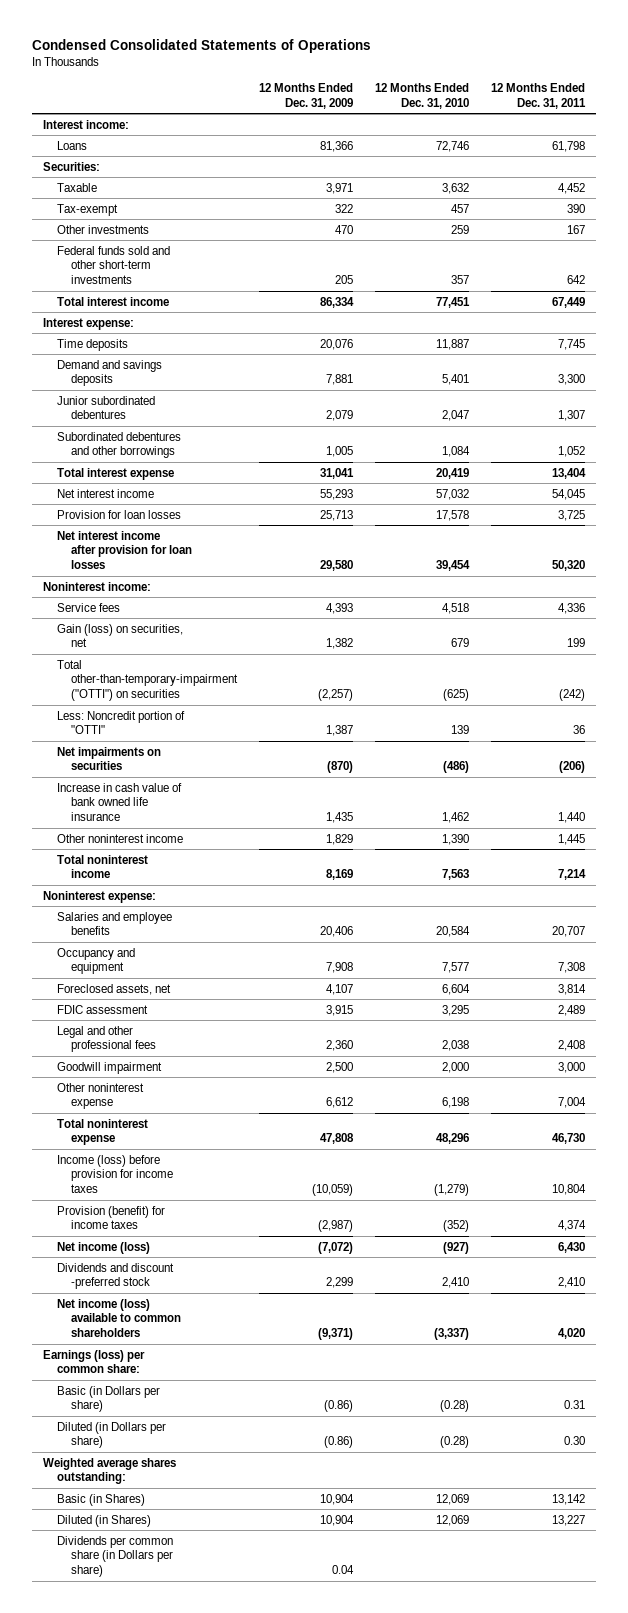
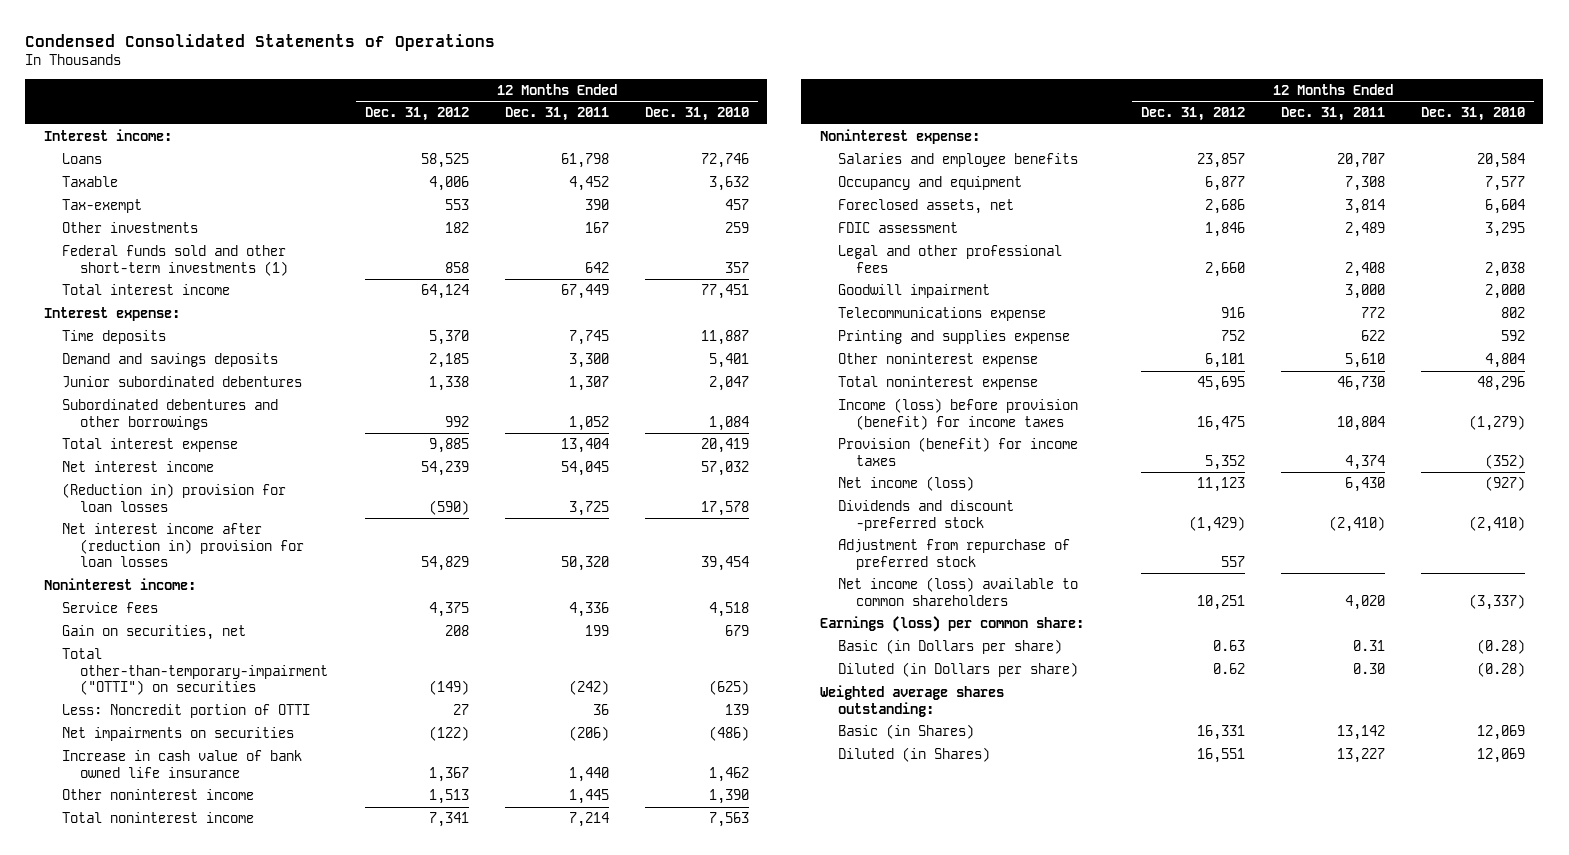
- | 12 Months Ended Dec. 31, 2009 | 12 Months Ended Dec. 31, 2010 | 12 Months Ended Dec. 31, 2011
+ | 12 Months Ended Dec. 31, 2012 | 12 Months Ended Dec. 31, 2011 | 12 Months Ended Dec. 31, 2010
- Securities:
- Federal funds sold and other short-term investments | 205 | 357 | 642
+ Federal funds sold and other short-term investments (1) | 858 | 642 | 357
- Provision for loan losses | 25,713 | 17,578 | 3,725
- Net interest income after provision for loan losses | 29,580 | 39,454 | 50,320
+ (Reduction in) provision for loan losses | (590) | 3,725 | 17,578
+ Net interest income after (reduction in) provision for loan losses | 54,829 | 50,320 | 39,454
- Gain (loss) on securities, net | 1,382 | 679 | 199
+ Gain on securities, net | 208 | 199 | 679
- Less: Noncredit portion of "OTTI" | 1,387 | 139 | 36
+ Less: Noncredit portion of OTTI | 27 | 36 | 139
- Other noninterest expense | 6,612 | 6,198 | 7,004
+ Telecommunications expense | 916 | 772 | 802
+ Printing and supplies expense | 752 | 622 | 592
+ Other noninterest expense | 6,101 | 5,610 | 4,804
- Income (loss) before provision for income taxes | (10,059) | (1,279) | 10,804
+ Income (loss) before provision (benefit) for income taxes | 16,475 | 10,804 | (1,279)
- Dividends and discount -preferred stock | 2,299 | 2,410 | 2,410
+ Dividends and discount -preferred stock | (1,429) | (2,410) | (2,410)
+ Adjustment from repurchase of preferred stock | 557 | |
- Dividends per common share (in Dollars per share) | 0.04 | |

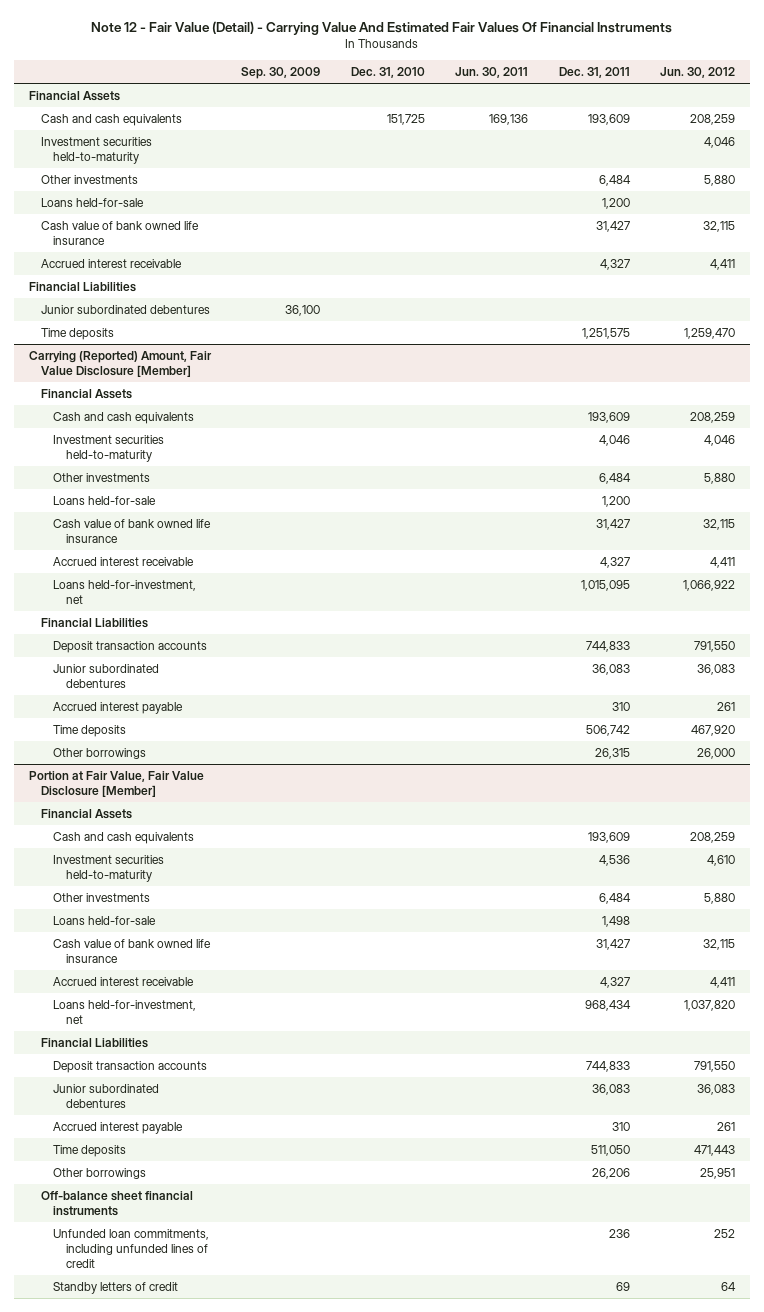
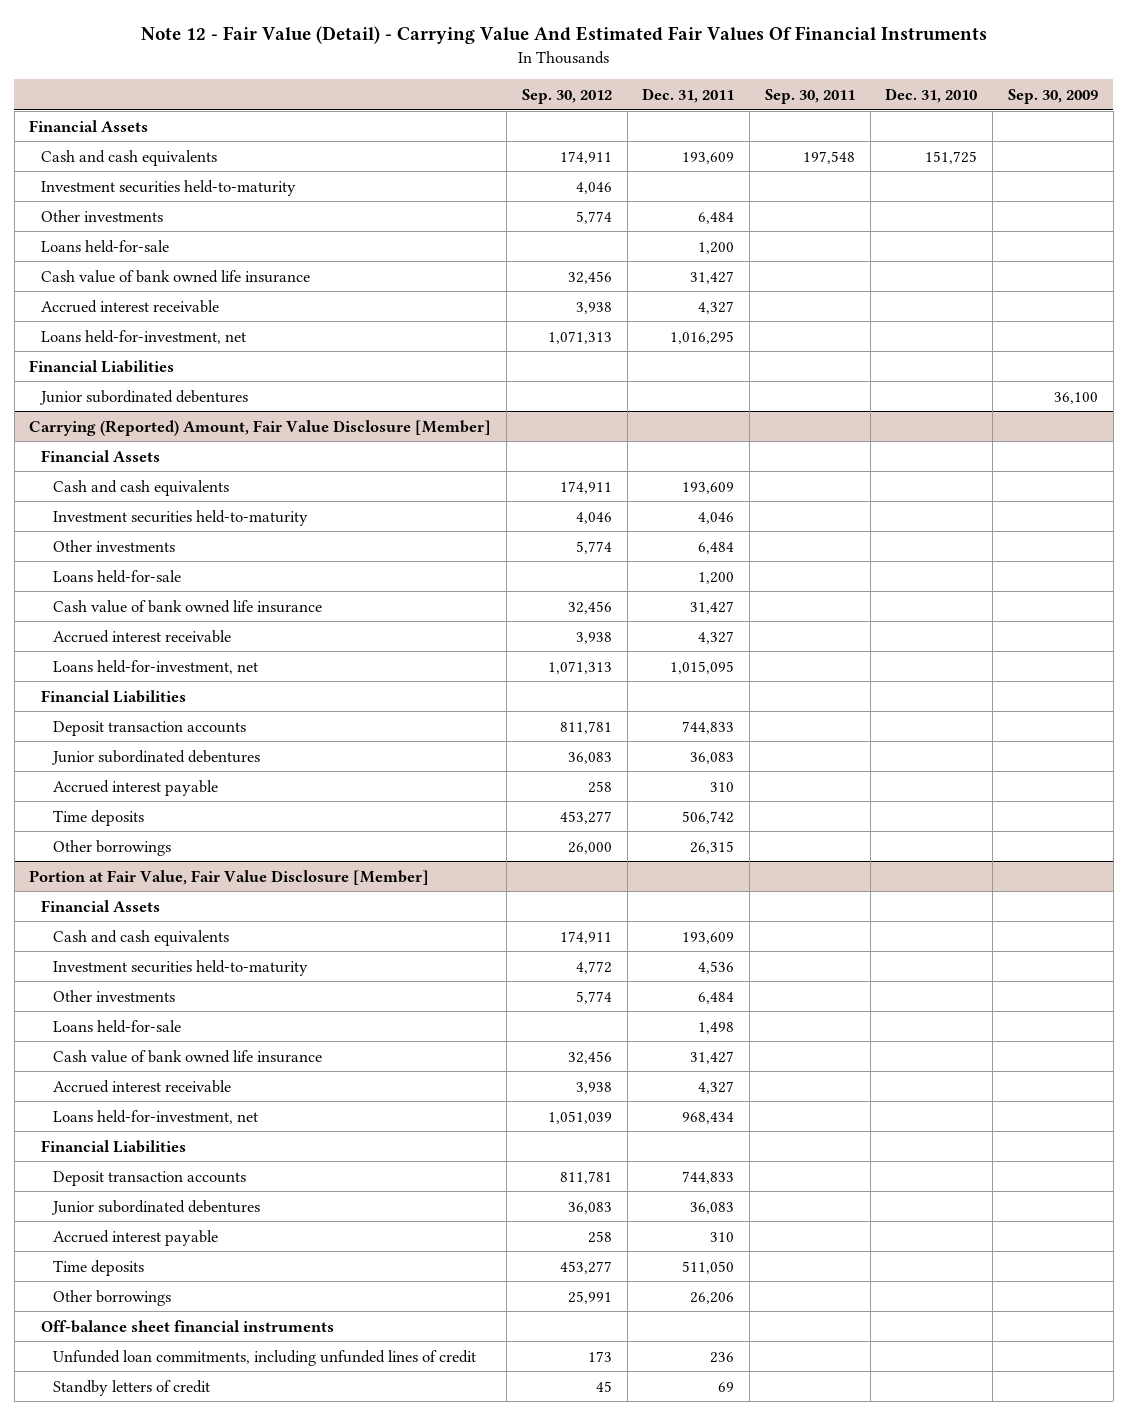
- | Sep. 30, 2009 | Dec. 31, 2010 | Jun. 30, 2011 | Dec. 31, 2011 | Jun. 30, 2012
+ | Sep. 30, 2012 | Dec. 31, 2011 | Sep. 30, 2011 | Dec. 31, 2010 | Sep. 30, 2009
+ Loans held-for-investment, net | 1,071,313 | 1,016,295 | | |
- Time deposits | | | | 1,251,575 | 1,259,470

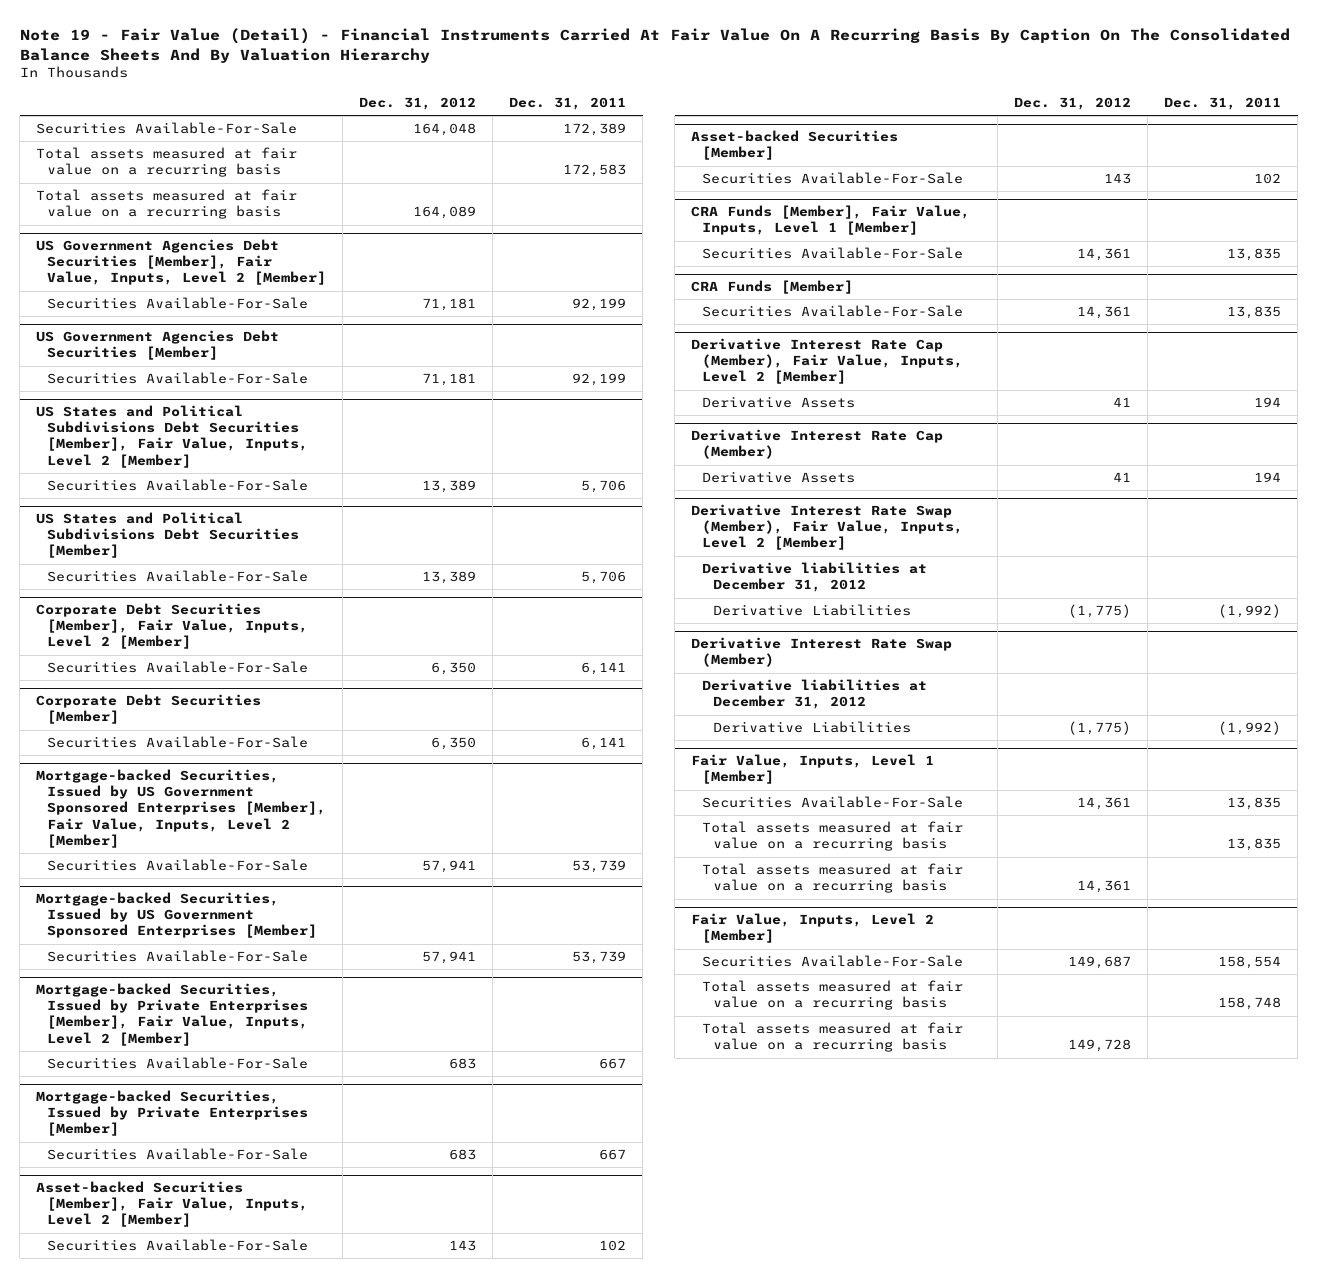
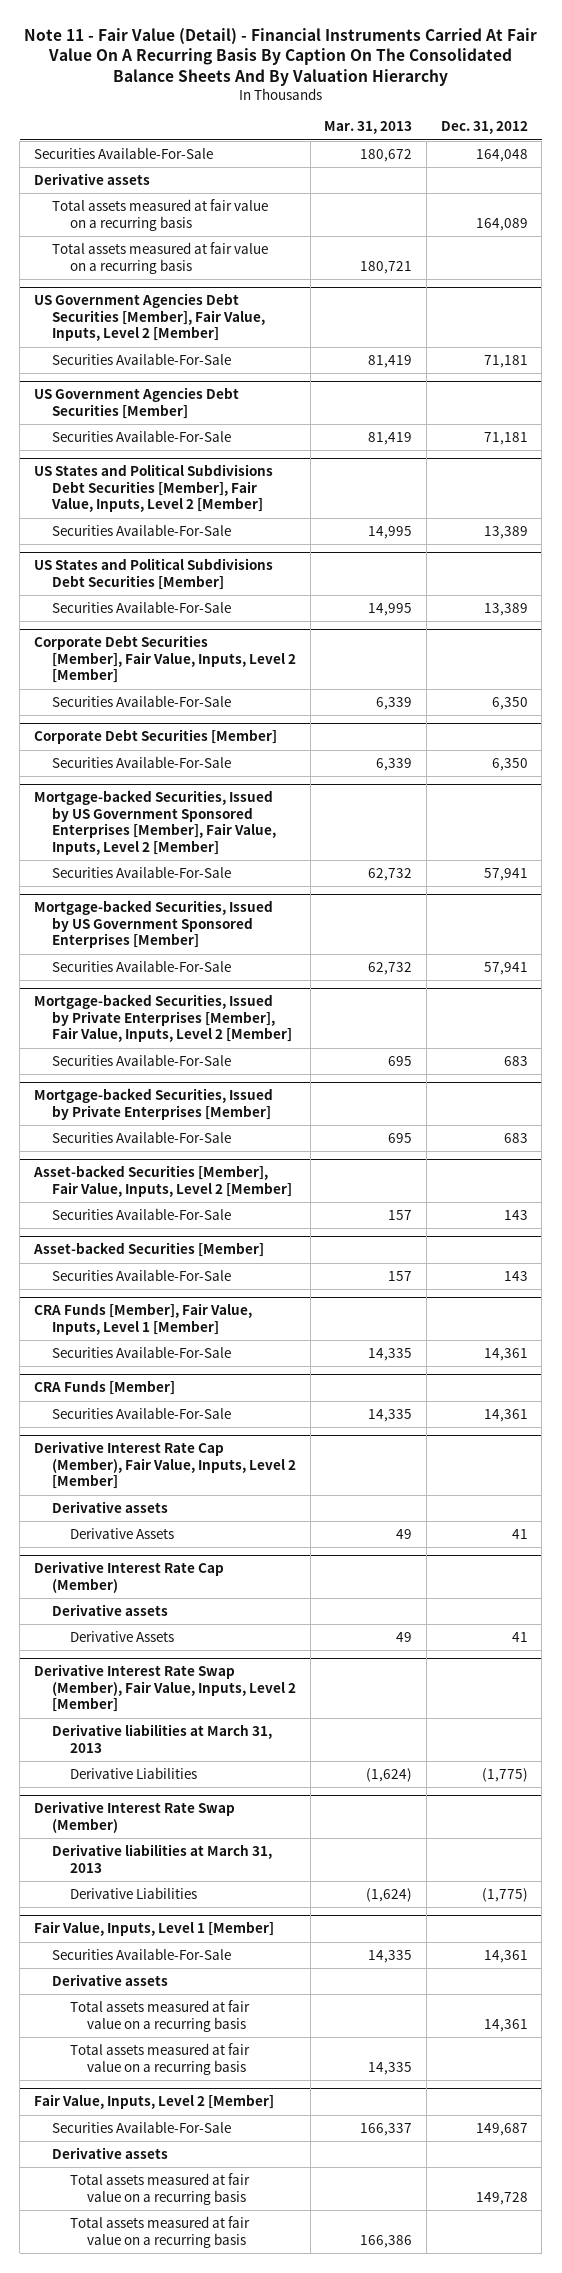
- Note 19 - Fair Value (Detail) - Financial Instruments Carried At Fair Value On A Recurring Basis By Caption On The Consolidated Balance Sheets And By Valuation Hierarchy
+ Note 11 - Fair Value (Detail) - Financial Instruments Carried At Fair Value On A Recurring Basis By Caption On The Consolidated Balance Sheets And By Valuation Hierarchy
- | Dec. 31, 2012 | Dec. 31, 2011
+ | Mar. 31, 2013 | Dec. 31, 2012
+ Derivative assets
moved down: Total assets measured at fair value on a recurring basis | 180,721 |
@ Derivative Interest Rate Cap (Member), Fair Value, Inputs, Level 2 [Member]
+ Derivative assets
@ Derivative Interest Rate Cap (Member)
+ Derivative assets
@ Derivative Interest Rate Swap (Member), Fair Value, Inputs, Level 2 [Member]
- Derivative liabilities at December 31, 2012
+ Derivative liabilities at March 31, 2013
@ Derivative Interest Rate Swap (Member)
- Derivative liabilities at December 31, 2012
+ Derivative liabilities at March 31, 2013
@ Fair Value, Inputs, Level 1 [Member]
+ Derivative assets
moved down: Total assets measured at fair value on a recurring basis | 14,335 |
@ Fair Value, Inputs, Level 2 [Member]
+ Derivative assets
moved down: Total assets measured at fair value on a recurring basis | 166,386 |

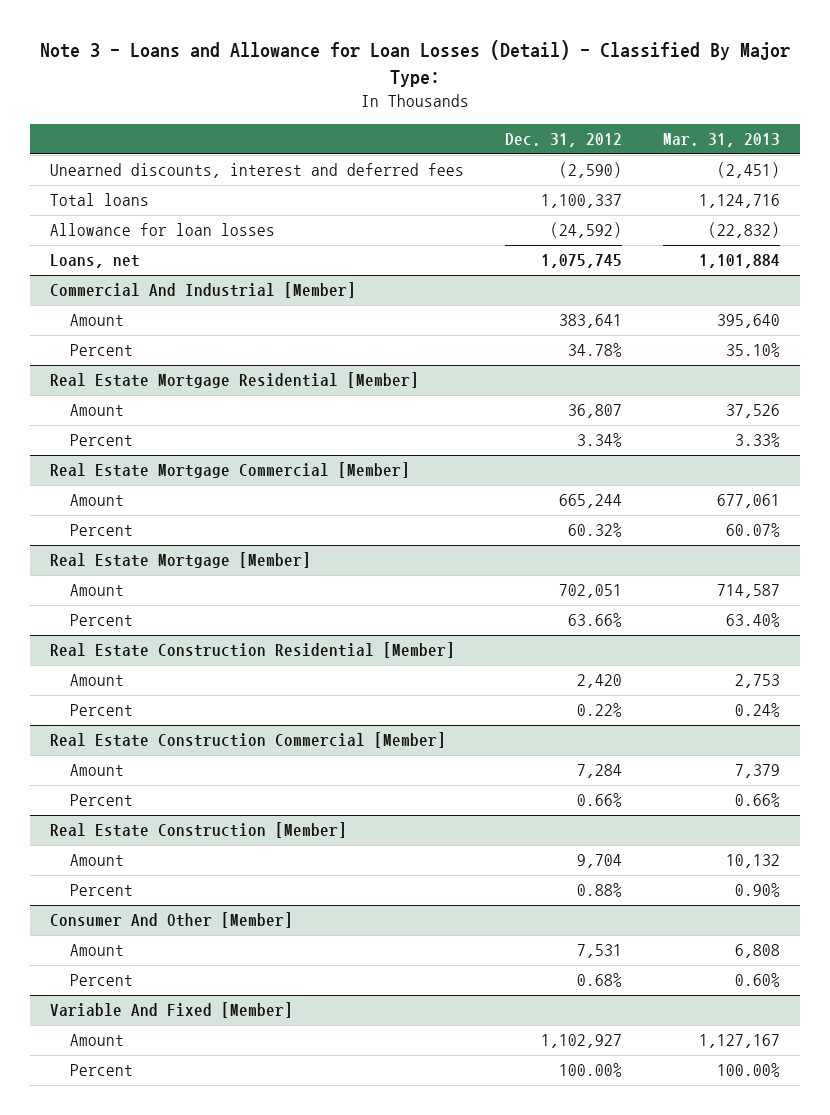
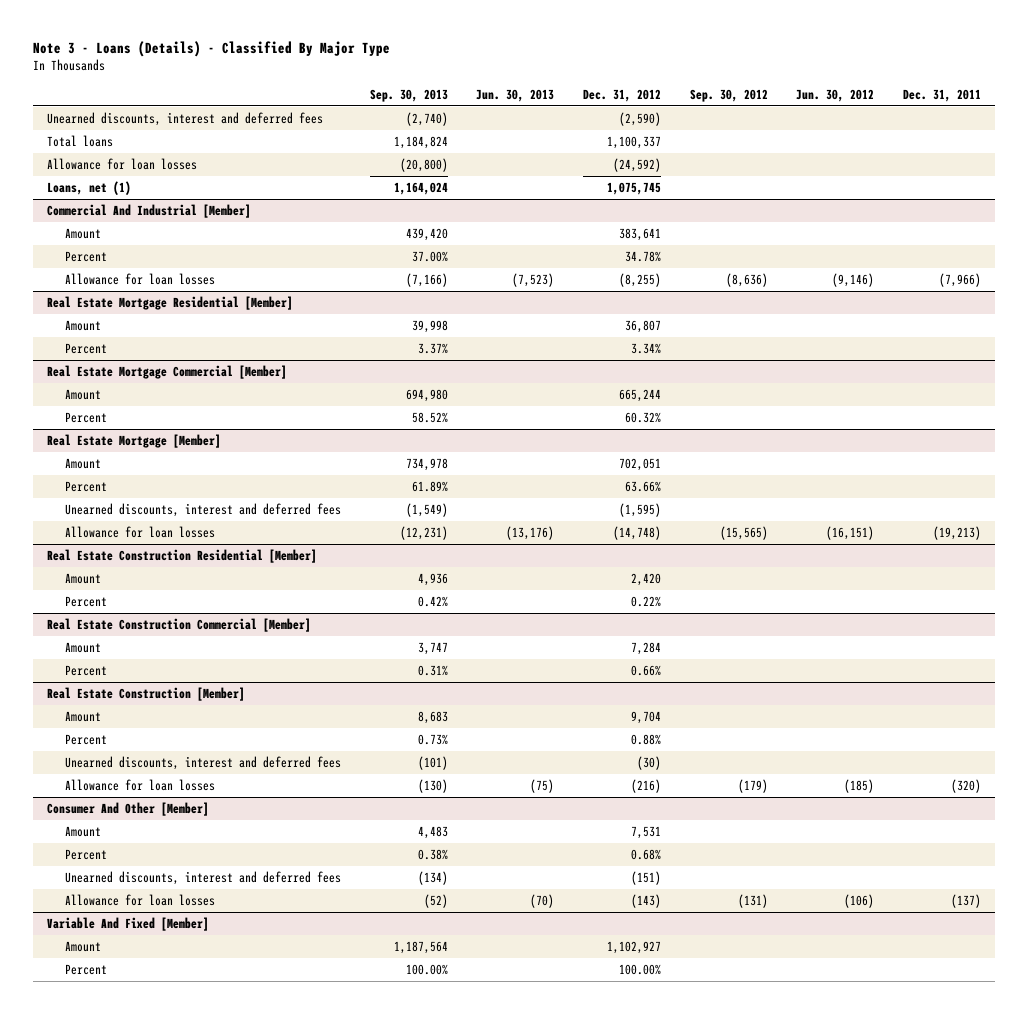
- Note 3 - Loans and Allowance for Loan Losses (Detail) - Classified By Major Type:
+ Note 3 - Loans (Details) - Classified By Major Type
- | Dec. 31, 2012 | Mar. 31, 2013
+ | Sep. 30, 2013 | Jun. 30, 2013 | Dec. 31, 2012 | Sep. 30, 2012 | Jun. 30, 2012 | Dec. 31, 2011
- Loans, net | 1,075,745 | 1,101,884
+ Loans, net (1) | 1,164,024 | | 1,075,745 | | |
@ Commercial And Industrial [Member]
+ Allowance for loan losses | (7,166) | (7,523) | (8,255) | (8,636) | (9,146) | (7,966)
@ Real Estate Mortgage [Member]
+ Unearned discounts, interest and deferred fees | (1,549) | | (1,595) | | |
+ Allowance for loan losses | (12,231) | (13,176) | (14,748) | (15,565) | (16,151) | (19,213)
@ Real Estate Construction [Member]
+ Unearned discounts, interest and deferred fees | (101) | | (30) | | |
+ Allowance for loan losses | (130) | (75) | (216) | (179) | (185) | (320)
@ Consumer And Other [Member]
+ Unearned discounts, interest and deferred fees | (134) | | (151) | | |
+ Allowance for loan losses | (52) | (70) | (143) | (131) | (106) | (137)

